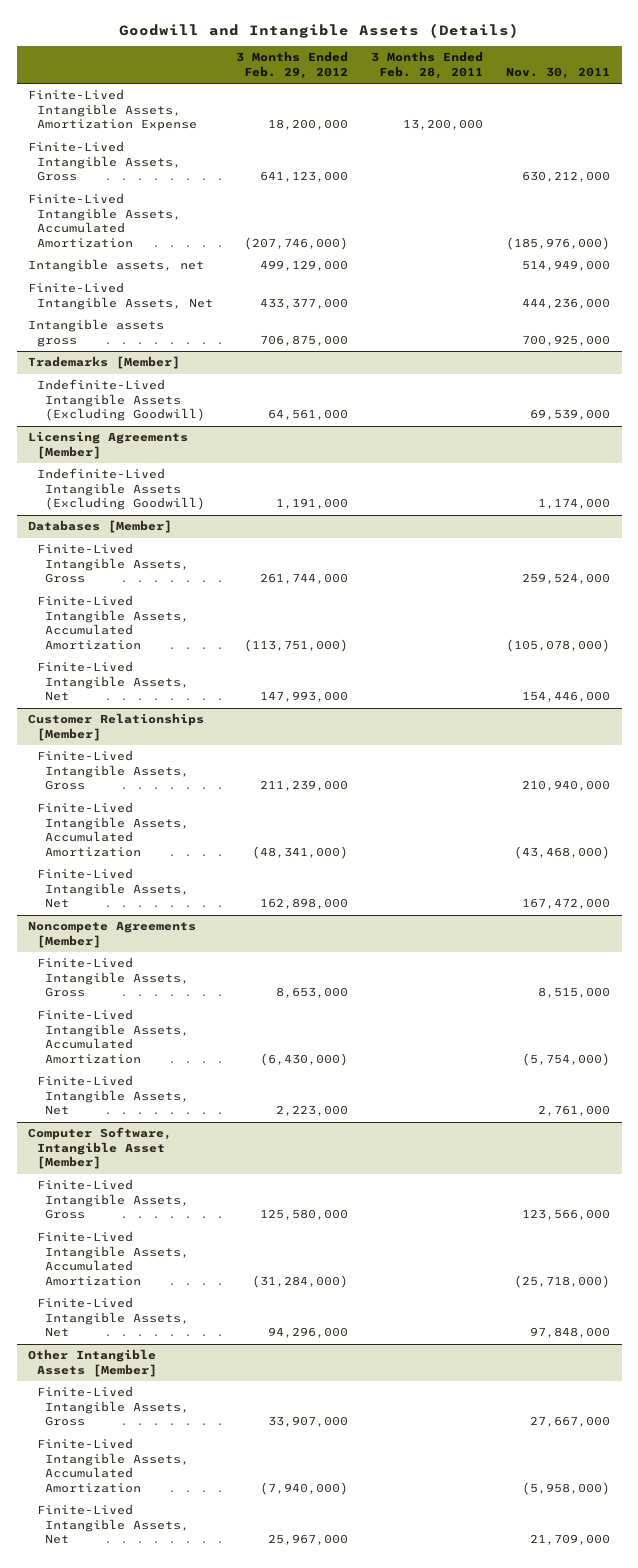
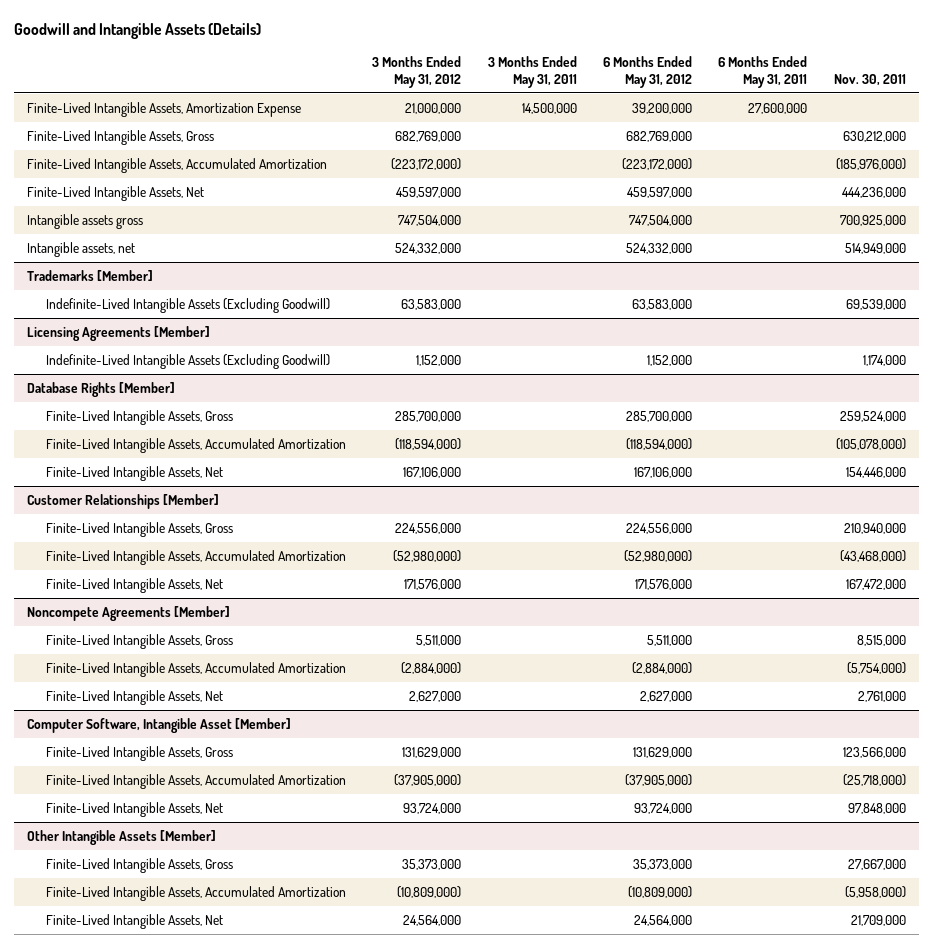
- | 3 Months Ended Feb. 29, 2012 | 3 Months Ended Feb. 28, 2011 | Nov. 30, 2011
+ | 3 Months Ended May 31, 2012 | 3 Months Ended May 31, 2011 | 6 Months Ended May 31, 2012 | 6 Months Ended May 31, 2011 | Nov. 30, 2011
moved down: Intangible assets, net | 524,332,000 | | 524,332,000 | | 514,949,000
- Databases [Member]
+ Database Rights [Member]

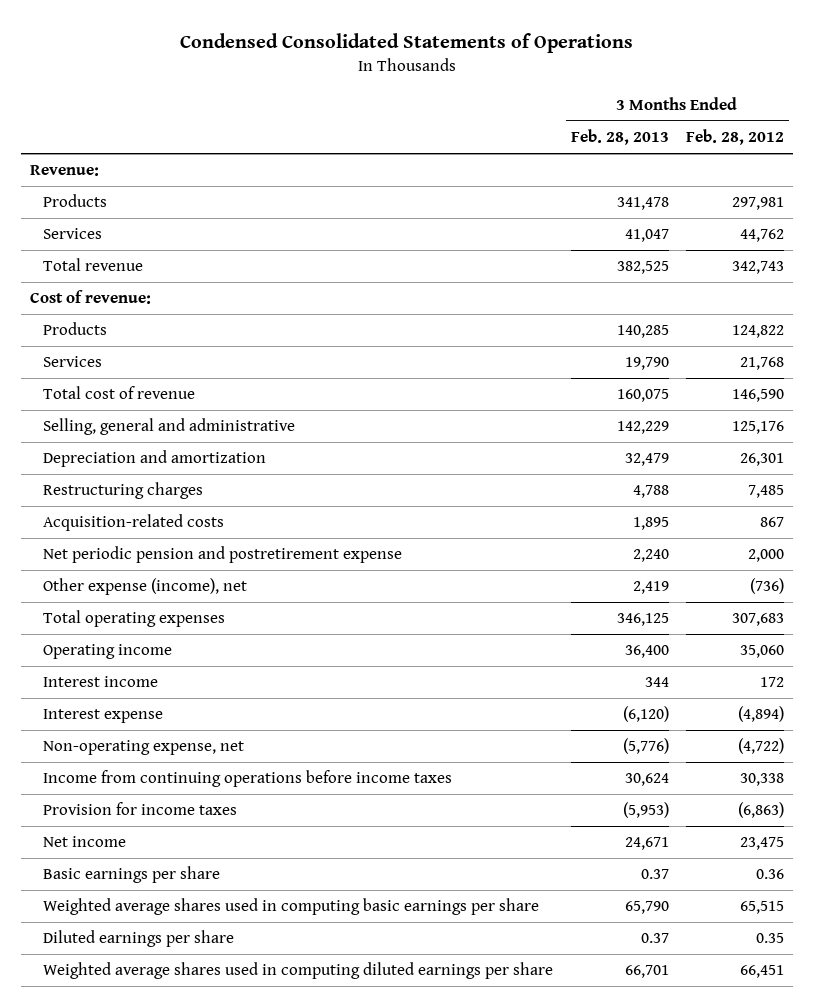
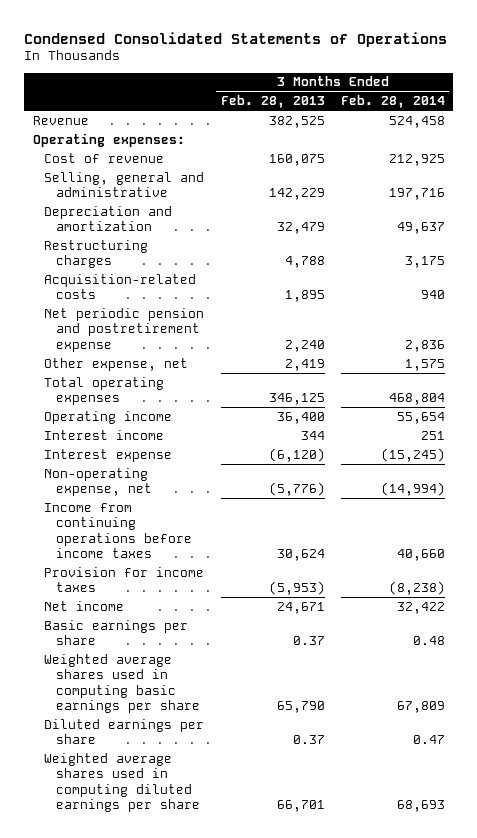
- | 3 Months Ended Feb. 28, 2013 | 3 Months Ended Feb. 28, 2012
+ | 3 Months Ended Feb. 28, 2013 | 3 Months Ended Feb. 28, 2014
- Revenue:
- Products | 341,478 | 297,981
- Services | 41,047 | 44,762
- Total revenue | 382,525 | 342,743
- Cost of revenue:
- Products | 140,285 | 124,822
- Services | 19,790 | 21,768
- Total cost of revenue | 160,075 | 146,590
+ Revenue | 382,525 | 524,458
+ Operating expenses:
+ Cost of revenue | 160,075 | 212,925
- Other expense (income), net | 2,419 | (736)
+ Other expense, net | 2,419 | 1,575

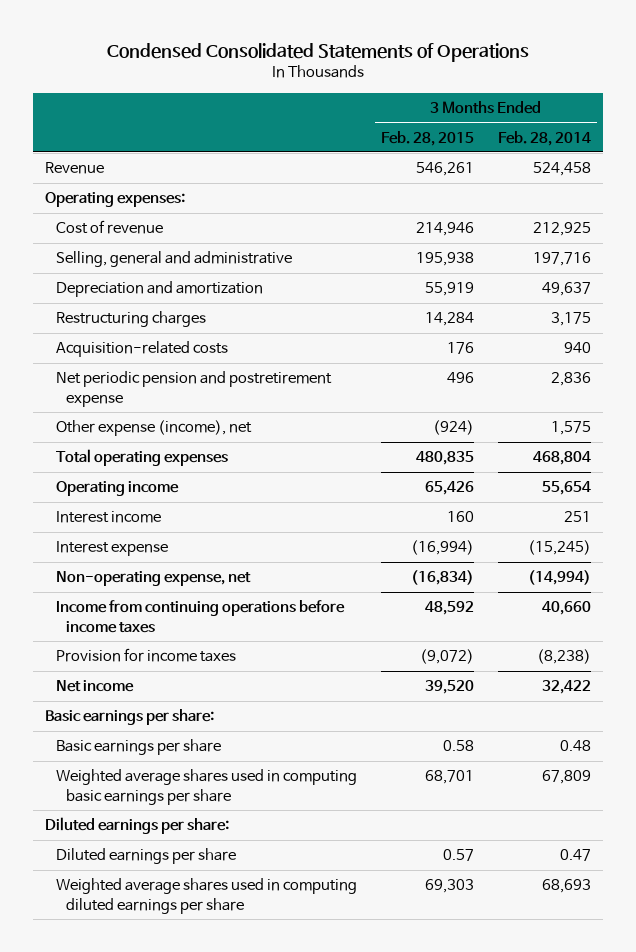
- | 3 Months Ended Feb. 28, 2013 | 3 Months Ended Feb. 28, 2014
+ | 3 Months Ended Feb. 28, 2015 | 3 Months Ended Feb. 28, 2014
- Other expense, net | 2,419 | 1,575
+ Other expense (income), net | (924) | 1,575
+ Basic earnings per share:
+ Diluted earnings per share:

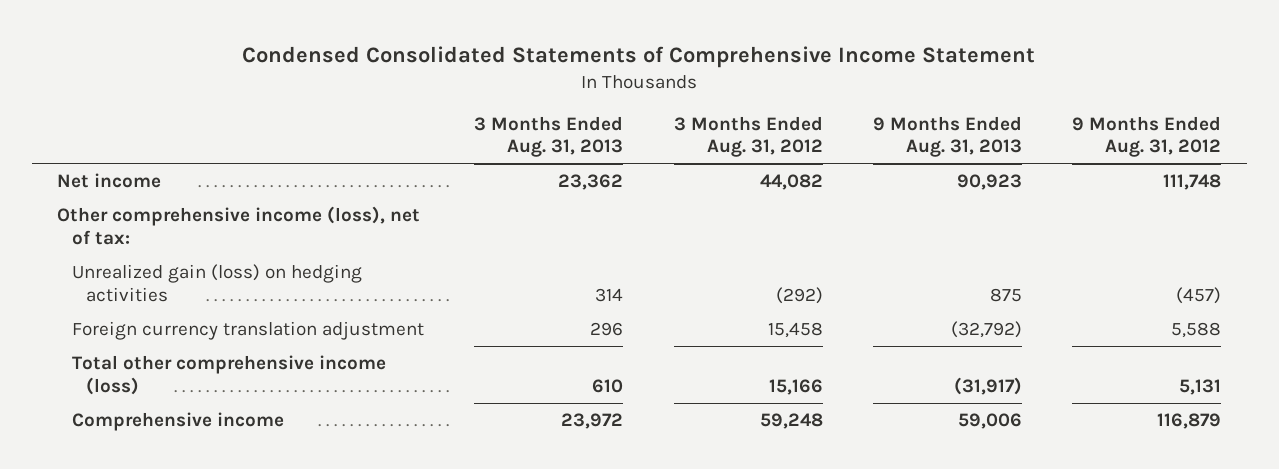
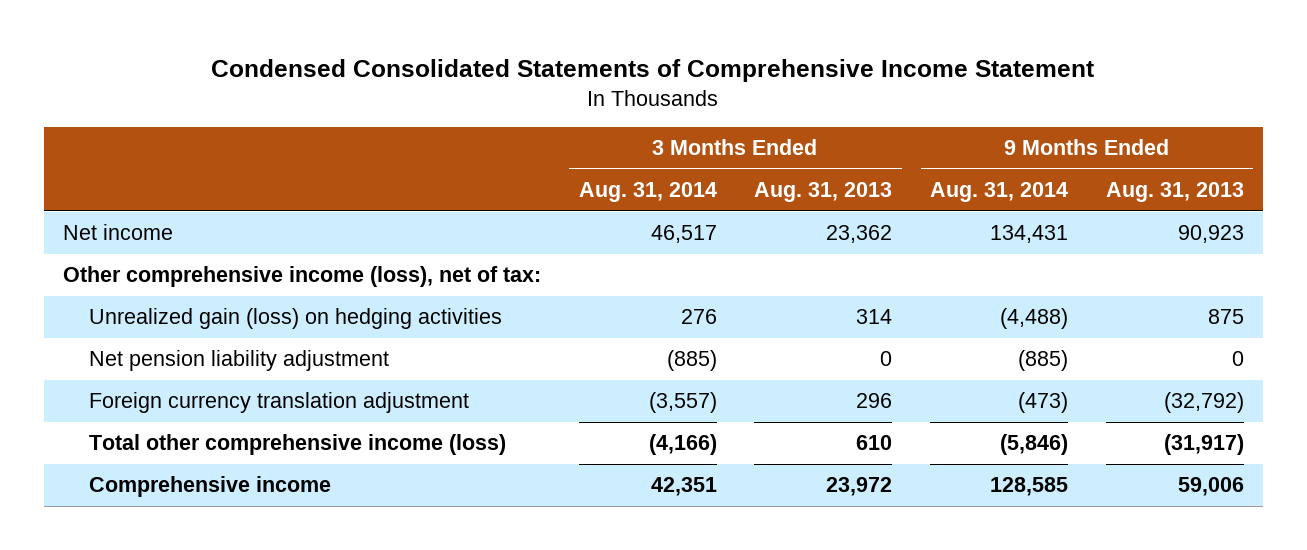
- | 3 Months Ended Aug. 31, 2013 | 3 Months Ended Aug. 31, 2012 | 9 Months Ended Aug. 31, 2013 | 9 Months Ended Aug. 31, 2012
+ | 3 Months Ended Aug. 31, 2014 | 3 Months Ended Aug. 31, 2013 | 9 Months Ended Aug. 31, 2014 | 9 Months Ended Aug. 31, 2013
+ Net pension liability adjustment | (885) | 0 | (885) | 0

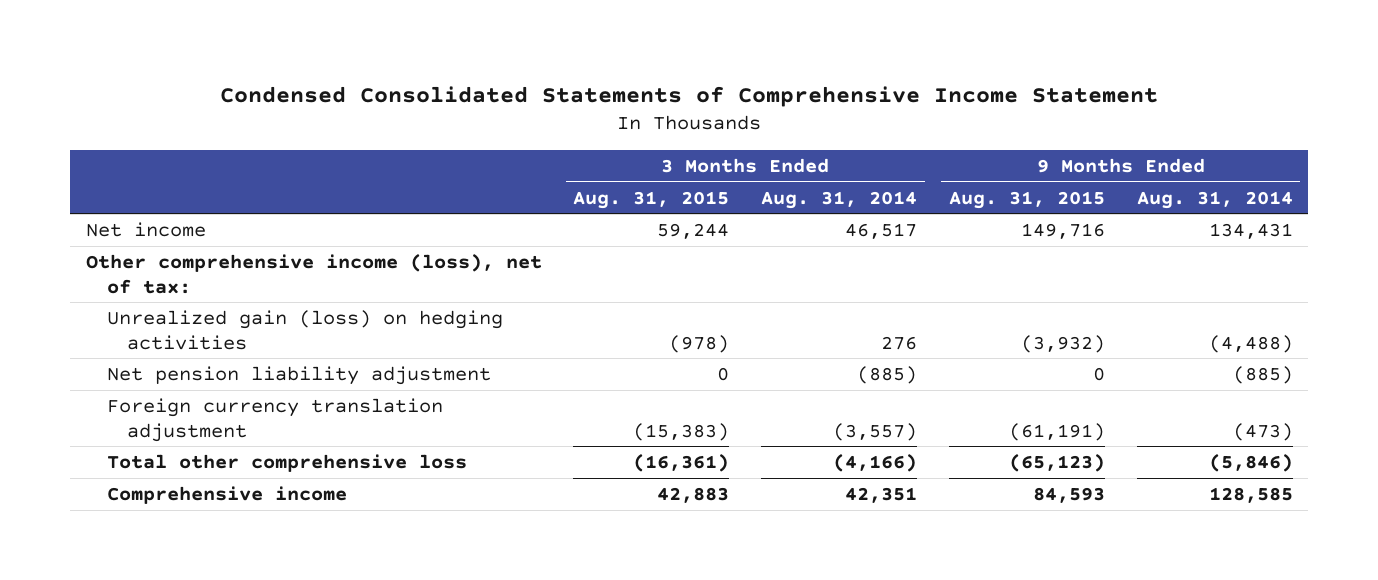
- | 3 Months Ended Aug. 31, 2014 | 3 Months Ended Aug. 31, 2013 | 9 Months Ended Aug. 31, 2014 | 9 Months Ended Aug. 31, 2013
+ | 3 Months Ended Aug. 31, 2015 | 3 Months Ended Aug. 31, 2014 | 9 Months Ended Aug. 31, 2015 | 9 Months Ended Aug. 31, 2014
- Total other comprehensive income (loss) | (4,166) | 610 | (5,846) | (31,917)
+ Total other comprehensive loss | (16,361) | (4,166) | (65,123) | (5,846)

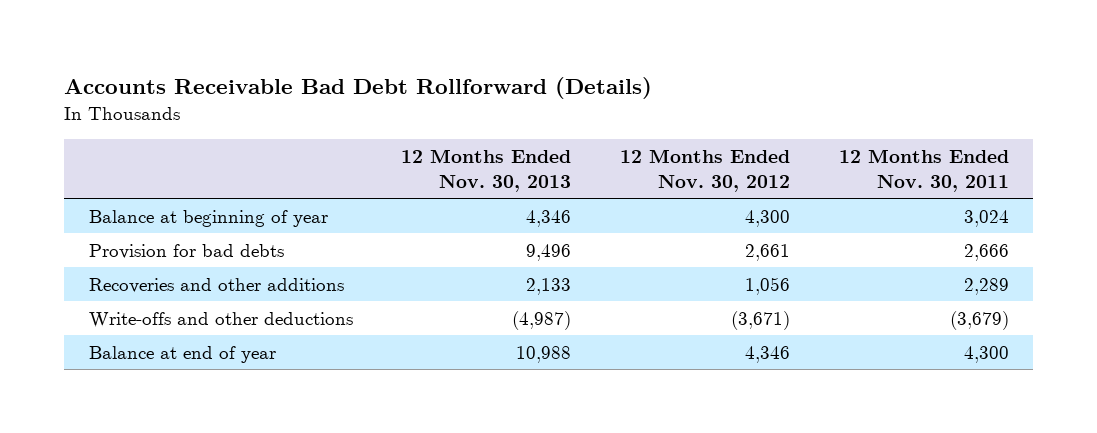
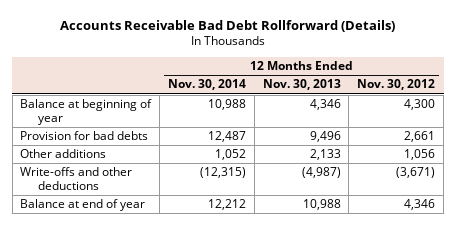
- | 12 Months Ended Nov. 30, 2013 | 12 Months Ended Nov. 30, 2012 | 12 Months Ended Nov. 30, 2011
+ | 12 Months Ended Nov. 30, 2014 | 12 Months Ended Nov. 30, 2013 | 12 Months Ended Nov. 30, 2012
- Recoveries and other additions | 2,133 | 1,056 | 2,289
+ Other additions | 1,052 | 2,133 | 1,056

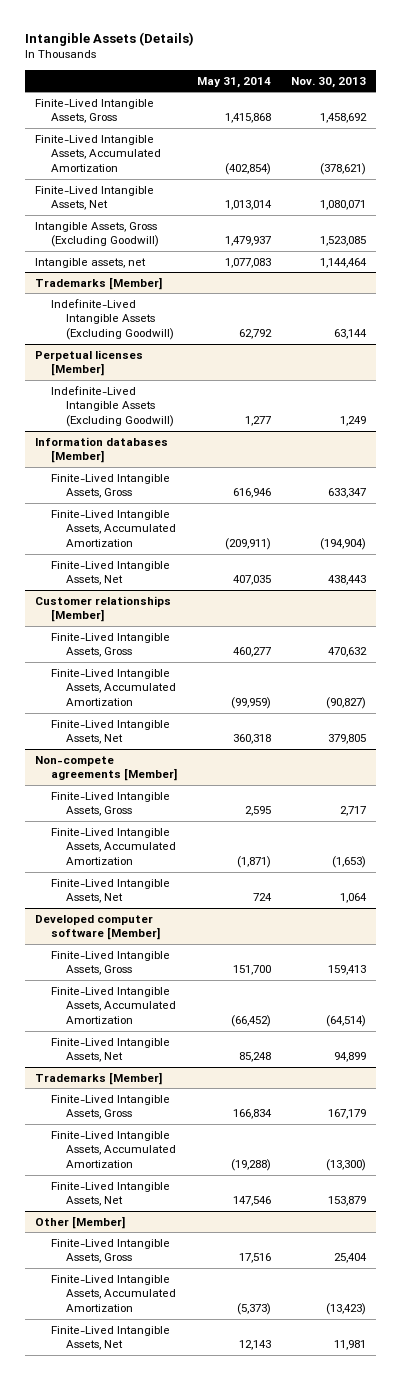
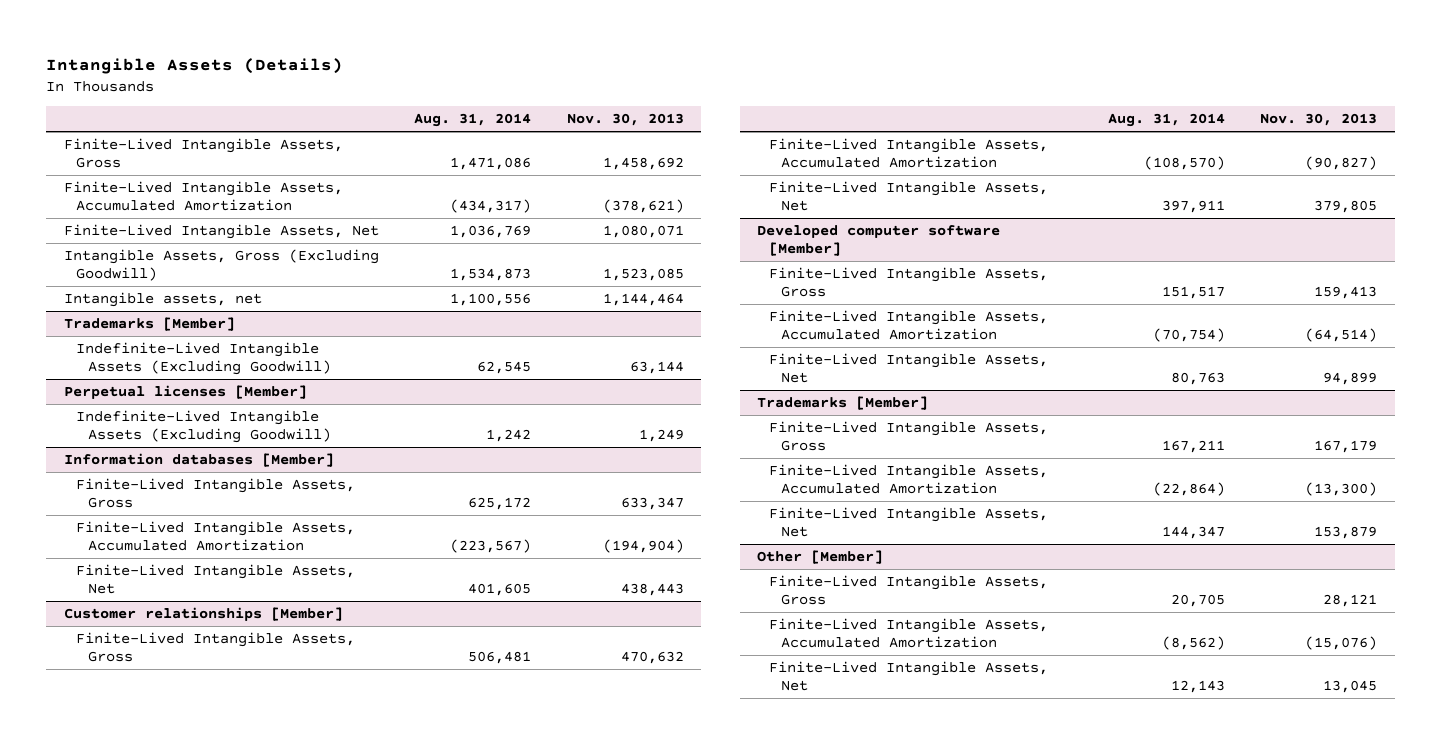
- | May 31, 2014 | Nov. 30, 2013
+ | Aug. 31, 2014 | Nov. 30, 2013
- Non-compete agreements [Member]
- Finite-Lived Intangible Assets, Gross | 2,595 | 2,717
- Finite-Lived Intangible Assets, Accumulated Amortization | (1,871) | (1,653)
- Finite-Lived Intangible Assets, Net | 724 | 1,064
@ Other [Member]
- Finite-Lived Intangible Assets, Gross | 17,516 | 25,404
- Finite-Lived Intangible Assets, Accumulated Amortization | (5,373) | (13,423)
- Finite-Lived Intangible Assets, Net | 12,143 | 11,981
+ Finite-Lived Intangible Assets, Gross | 20,705 | 28,121
+ Finite-Lived Intangible Assets, Accumulated Amortization | (8,562) | (15,076)
+ Finite-Lived Intangible Assets, Net | 12,143 | 13,045

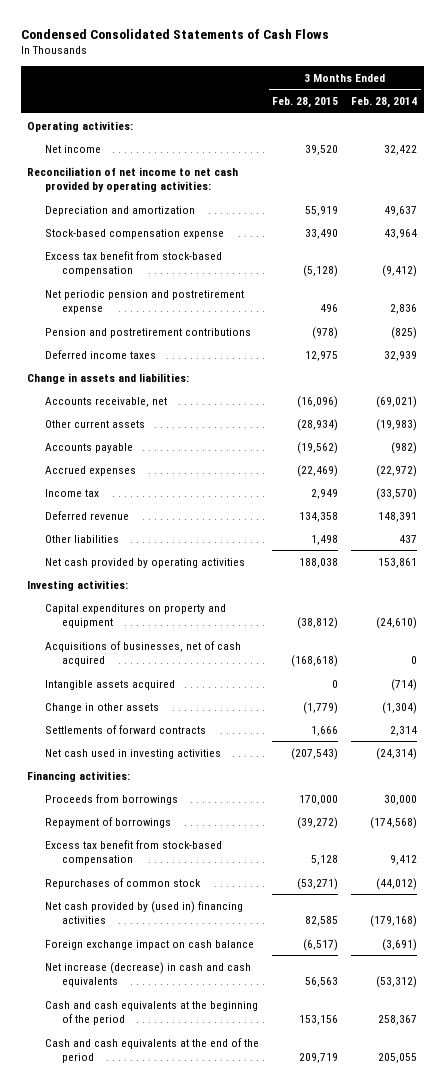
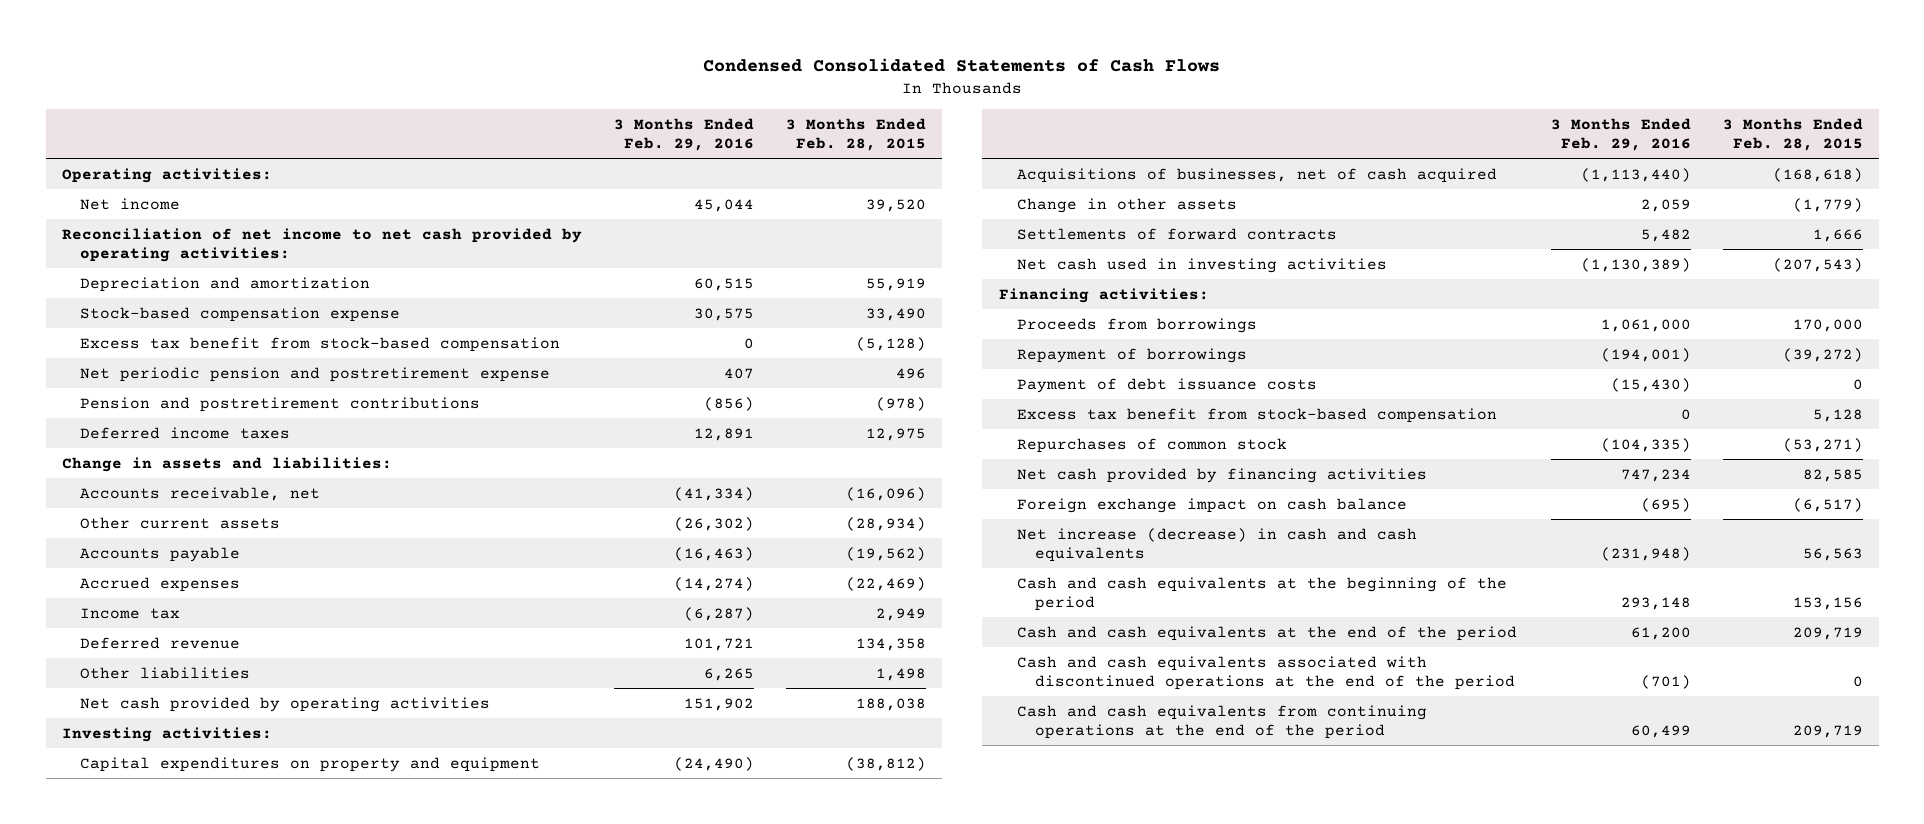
- | 3 Months Ended Feb. 28, 2015 | 3 Months Ended Feb. 28, 2014
+ | 3 Months Ended Feb. 29, 2016 | 3 Months Ended Feb. 28, 2015
- Intangible assets acquired | 0 | (714)
+ Payment of debt issuance costs | (15,430) | 0
- Net cash provided by (used in) financing activities | 82,585 | (179,168)
+ Net cash provided by financing activities | 747,234 | 82,585
+ Cash and cash equivalents associated with discontinued operations at the end of the period | (701) | 0
+ Cash and cash equivalents from continuing operations at the end of the period | 60,499 | 209,719

